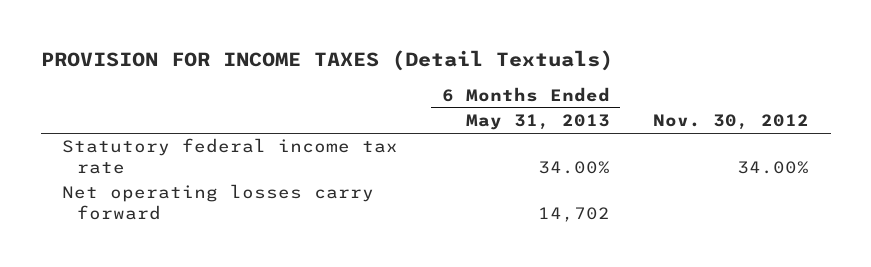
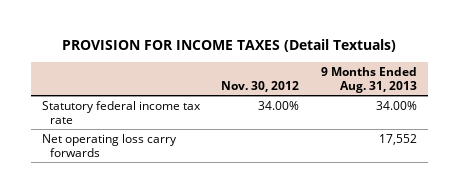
- | 6 Months Ended May 31, 2013 | Nov. 30, 2012
+ | Nov. 30, 2012 | 9 Months Ended Aug. 31, 2013
- Net operating losses carry forward | 14,702 |
+ Net operating loss carry forwards | | 17,552

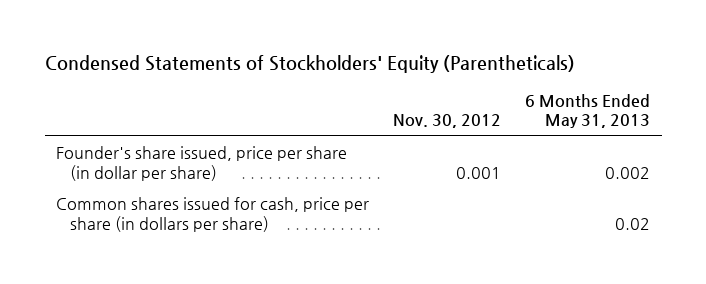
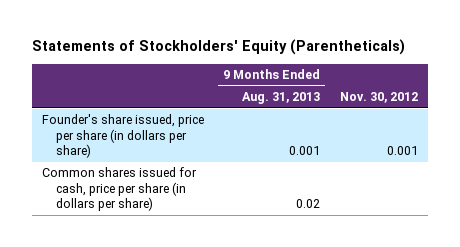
- Condensed Statements of Stockholders' Equity (Parentheticals)
+ Statements of Stockholders' Equity (Parentheticals)
- | Nov. 30, 2012 | 6 Months Ended May 31, 2013
+ | 9 Months Ended Aug. 31, 2013 | Nov. 30, 2012
- Founder's share issued, price per share (in dollar per share) | 0.001 | 0.002
+ Founder's share issued, price per share (in dollars per share) | 0.001 | 0.001

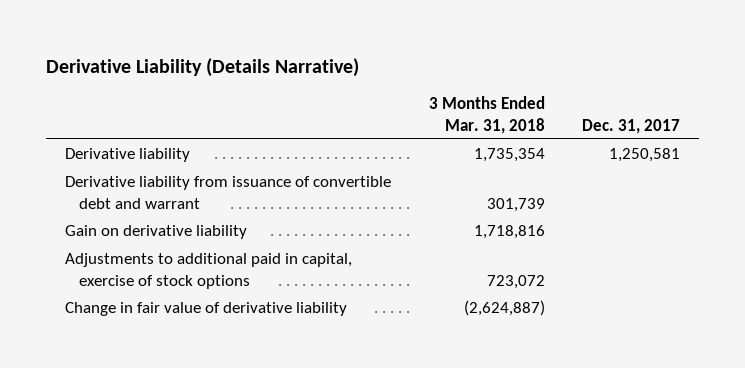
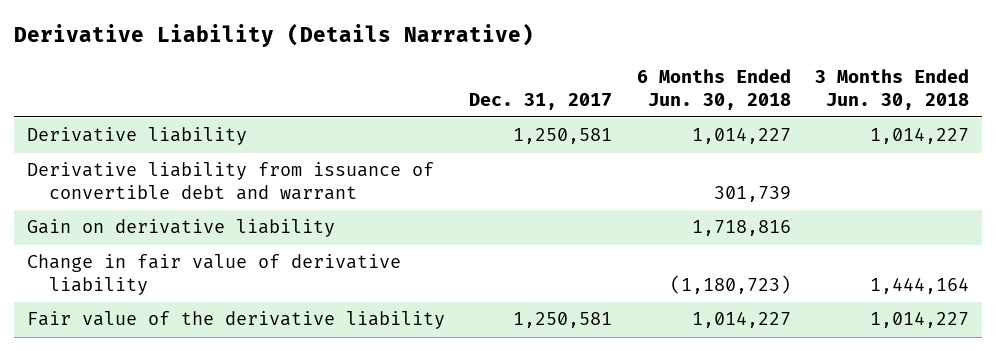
- | 3 Months Ended Mar. 31, 2018 | Dec. 31, 2017
+ | Dec. 31, 2017 | 6 Months Ended Jun. 30, 2018 | 3 Months Ended Jun. 30, 2018
- Adjustments to additional paid in capital, exercise of stock options | 723,072 |
+ Fair value of the derivative liability | 1,250,581 | 1,014,227 | 1,014,227

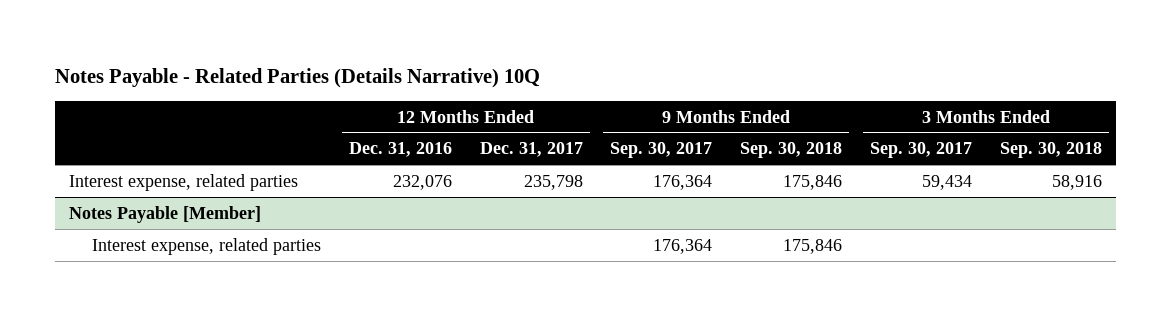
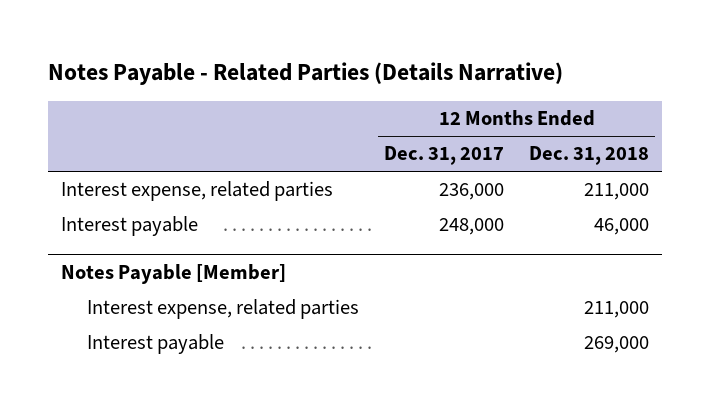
- Notes Payable - Related Parties (Details Narrative) 10Q
+ Notes Payable - Related Parties (Details Narrative)
- | 12 Months Ended Dec. 31, 2016 | 12 Months Ended Dec. 31, 2017 | 9 Months Ended Sep. 30, 2017 | 9 Months Ended Sep. 30, 2018 | 3 Months Ended Sep. 30, 2017 | 3 Months Ended Sep. 30, 2018
+ | 12 Months Ended Dec. 31, 2017 | 12 Months Ended Dec. 31, 2018
- Interest expense, related parties | 232,076 | 235,798 | 176,364 | 175,846 | 59,434 | 58,916
+ Interest expense, related parties | 236,000 | 211,000
+ Interest payable | 248,000 | 46,000
@ Notes Payable [Member]
+ Interest payable | | 269,000

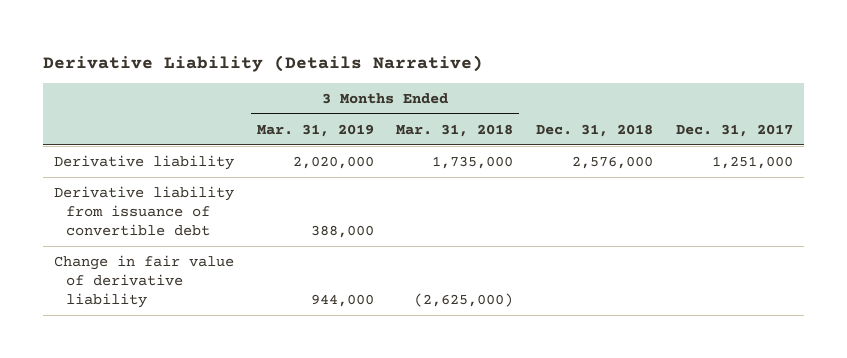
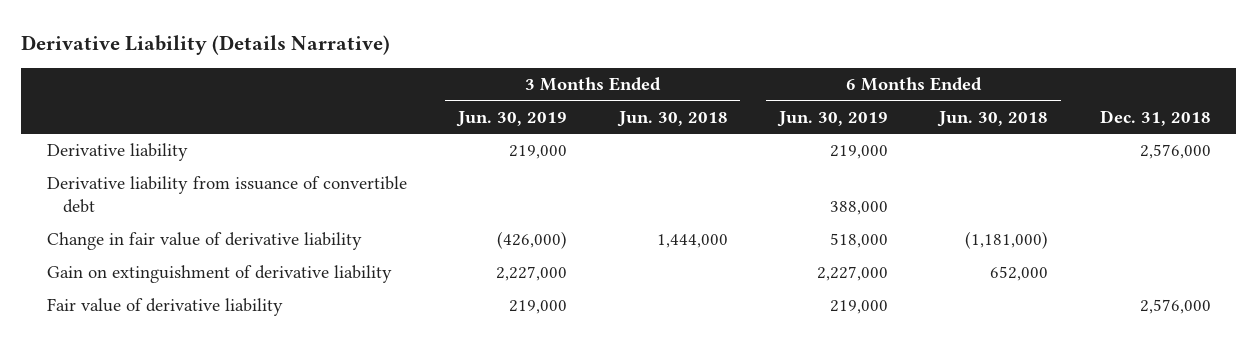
- | 3 Months Ended Mar. 31, 2019 | 3 Months Ended Mar. 31, 2018 | Dec. 31, 2018 | Dec. 31, 2017
+ | 3 Months Ended Jun. 30, 2019 | 3 Months Ended Jun. 30, 2018 | 6 Months Ended Jun. 30, 2019 | 6 Months Ended Jun. 30, 2018 | Dec. 31, 2018
+ Gain on extinguishment of derivative liability | 2,227,000 | | 2,227,000 | 652,000 |
+ Fair value of derivative liability | 219,000 | | 219,000 | | 2,576,000

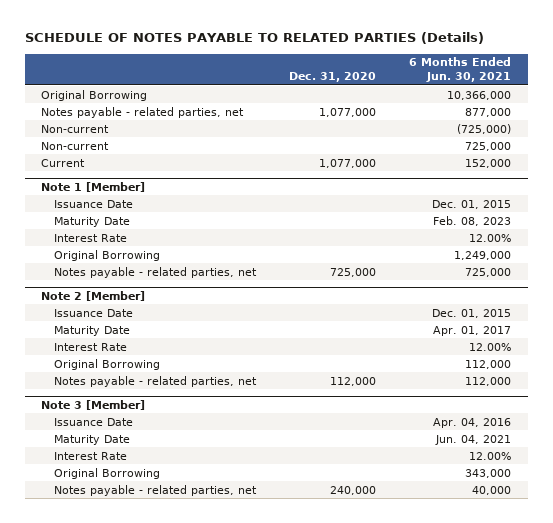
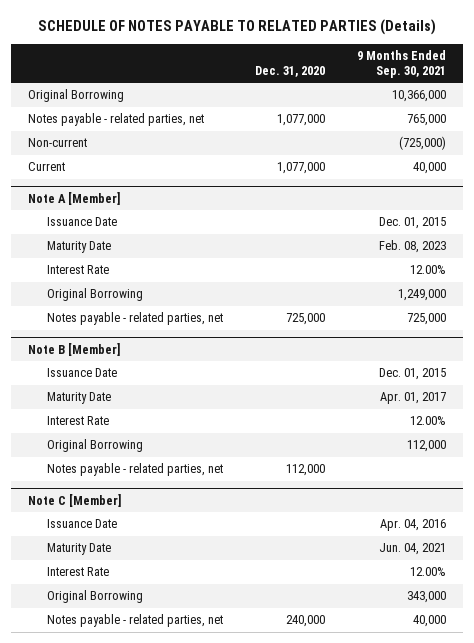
- | Dec. 31, 2020 | 6 Months Ended Jun. 30, 2021
+ | Dec. 31, 2020 | 9 Months Ended Sep. 30, 2021
- Non-current | | 725,000
- Note 1 [Member]
+ Note A [Member]
- Note 2 [Member]
+ Note B [Member]
- Note 3 [Member]
+ Note C [Member]

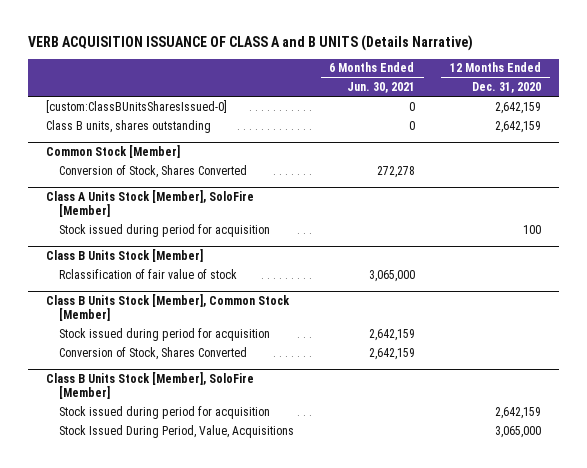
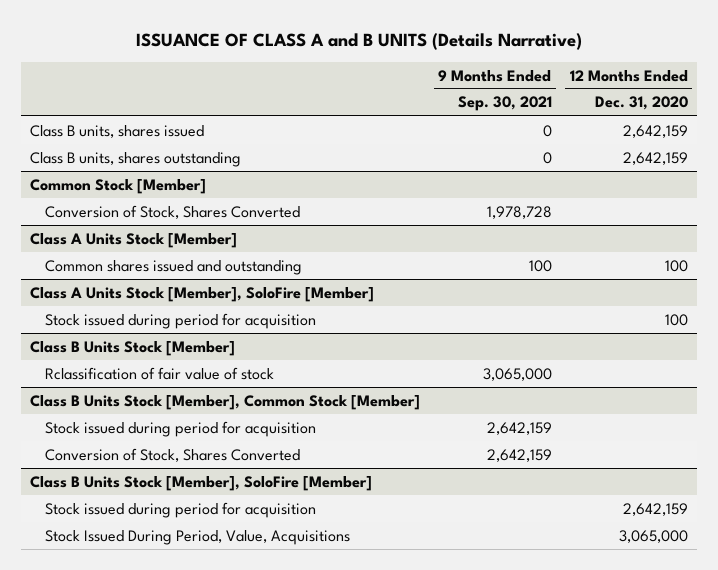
- VERB ACQUISITION ISSUANCE OF CLASS A and B UNITS (Details Narrative)
+ ISSUANCE OF CLASS A and B UNITS (Details Narrative)
- | 6 Months Ended Jun. 30, 2021 | 12 Months Ended Dec. 31, 2020
+ | 9 Months Ended Sep. 30, 2021 | 12 Months Ended Dec. 31, 2020
- [custom:ClassBUnitsSharesIssued-0] | 0 | 2,642,159
+ Class B units, shares issued | 0 | 2,642,159
+ Class A Units Stock [Member]
+ Common shares issued and outstanding | 100 | 100

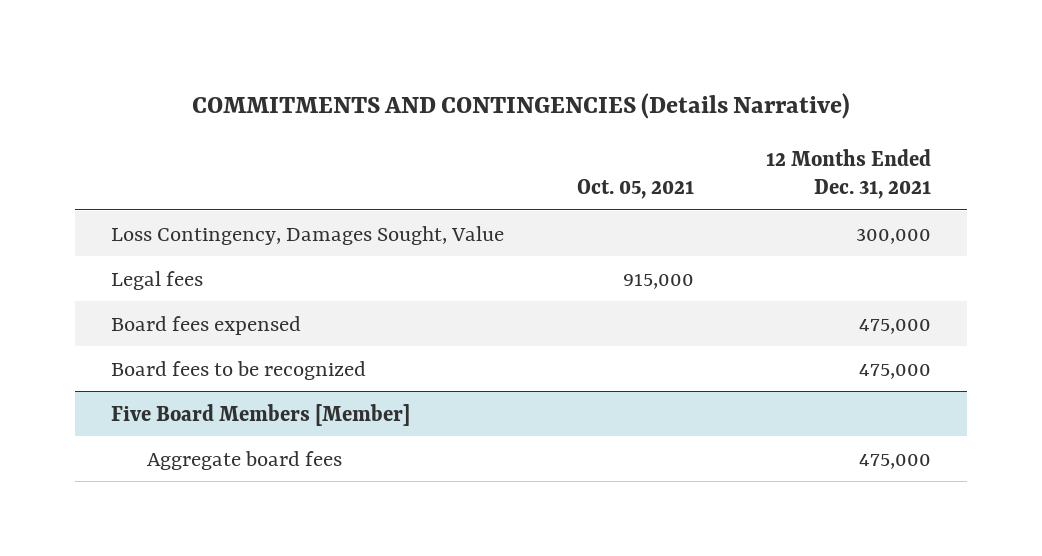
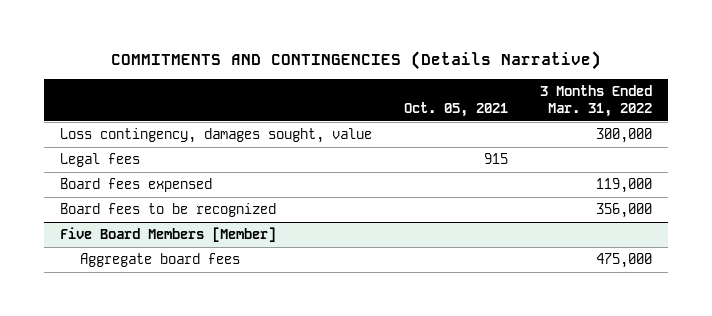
- | Oct. 05, 2021 | 12 Months Ended Dec. 31, 2021
+ | Oct. 05, 2021 | 3 Months Ended Mar. 31, 2022
- Loss Contingency, Damages Sought, Value | | 300,000
- Legal fees | 915,000 |
+ Loss contingency, damages sought, value | | 300,000
+ Legal fees | 915 |

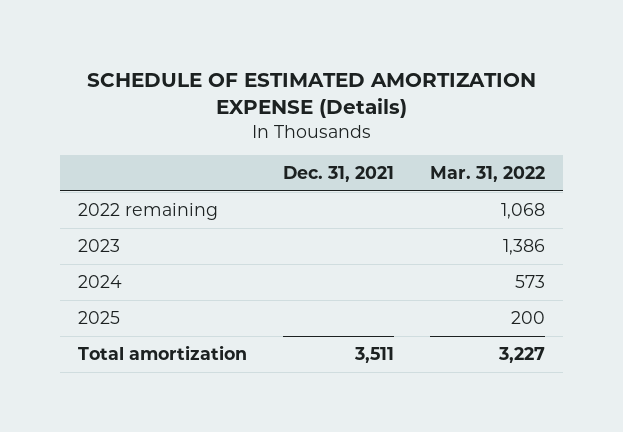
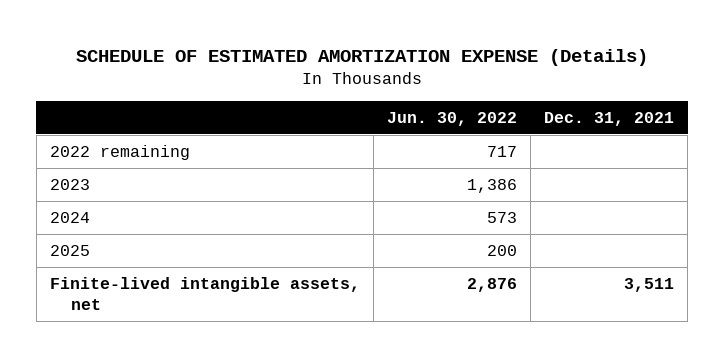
- | Dec. 31, 2021 | Mar. 31, 2022
+ | Jun. 30, 2022 | Dec. 31, 2021
- Total amortization | 3,511 | 3,227
+ Finite-lived intangible assets, net | 2,876 | 3,511

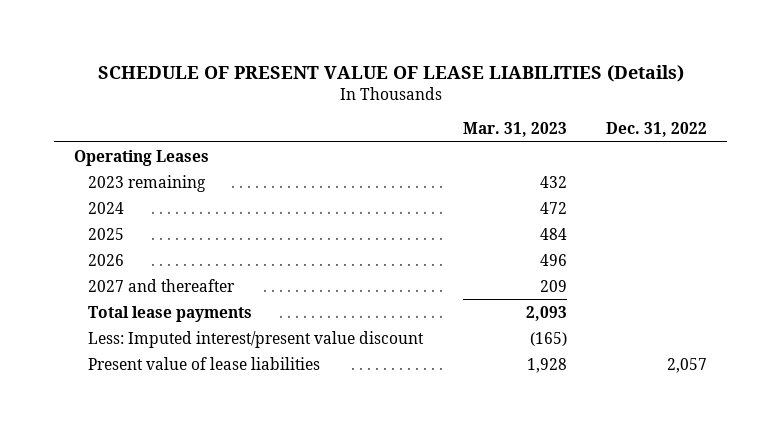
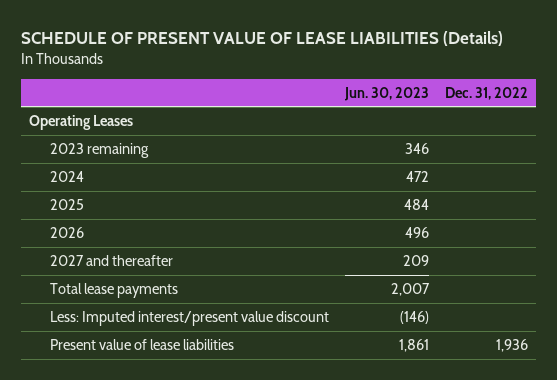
- | Mar. 31, 2023 | Dec. 31, 2022
+ | Jun. 30, 2023 | Dec. 31, 2022
- Present value of lease liabilities | 1,928 | 2,057
+ Present value of lease liabilities | 1,861 | 1,936

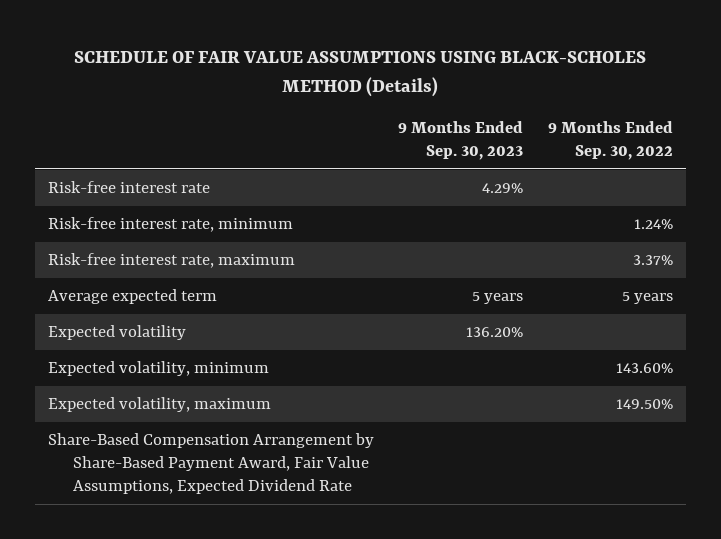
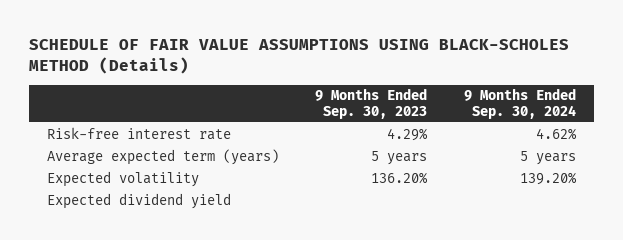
- | 9 Months Ended Sep. 30, 2023 | 9 Months Ended Sep. 30, 2022
+ | 9 Months Ended Sep. 30, 2023 | 9 Months Ended Sep. 30, 2024
- Risk-free interest rate, minimum | | 1.24%
- Risk-free interest rate, maximum | | 3.37%
- Average expected term | 5 years | 5 years
+ Average expected term (years) | 5 years | 5 years
- Expected volatility, minimum | | 143.60%
- Expected volatility, maximum | | 149.50%
- Share-Based Compensation Arrangement by Share-Based Payment Award, Fair Value Assumptions, Expected Dividend Rate
+ Expected dividend yield

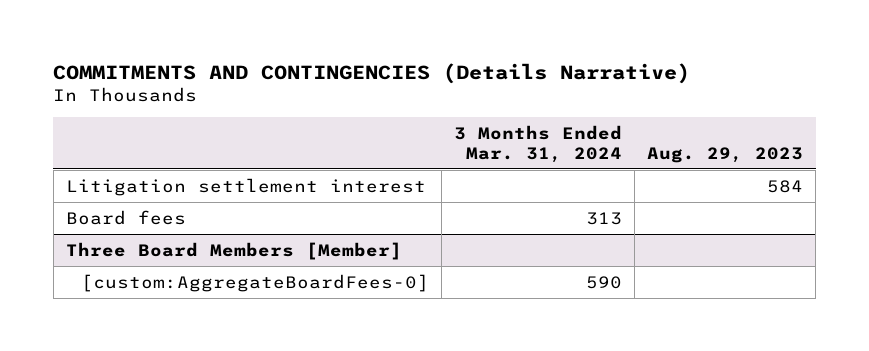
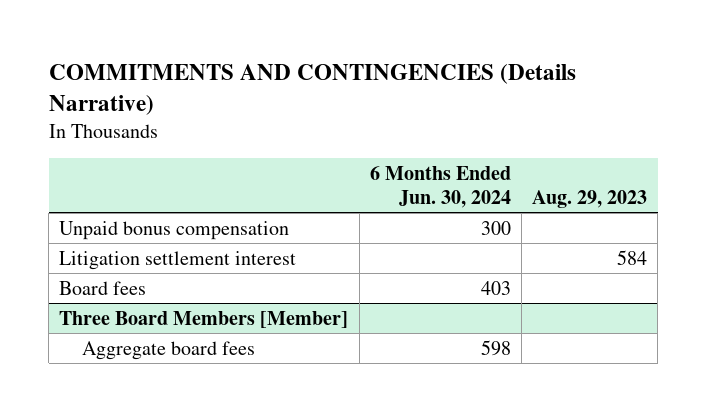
- | 3 Months Ended Mar. 31, 2024 | Aug. 29, 2023
+ | 6 Months Ended Jun. 30, 2024 | Aug. 29, 2023
+ Unpaid bonus compensation | 300 |
@ Three Board Members [Member]
- [custom:AggregateBoardFees-0] | 590 |
+ Aggregate board fees | 598 |

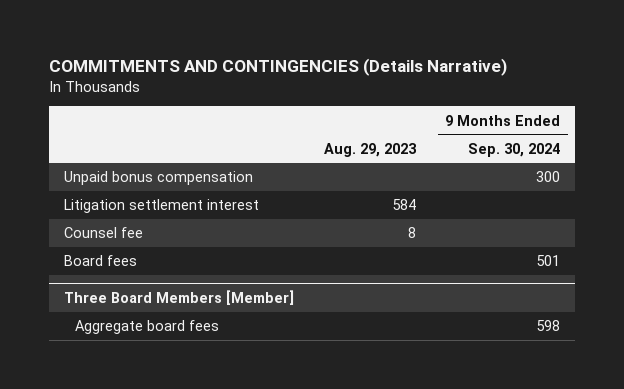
- | 6 Months Ended Jun. 30, 2024 | Aug. 29, 2023
+ | Aug. 29, 2023 | 9 Months Ended Sep. 30, 2024
+ Counsel fee | 8 |

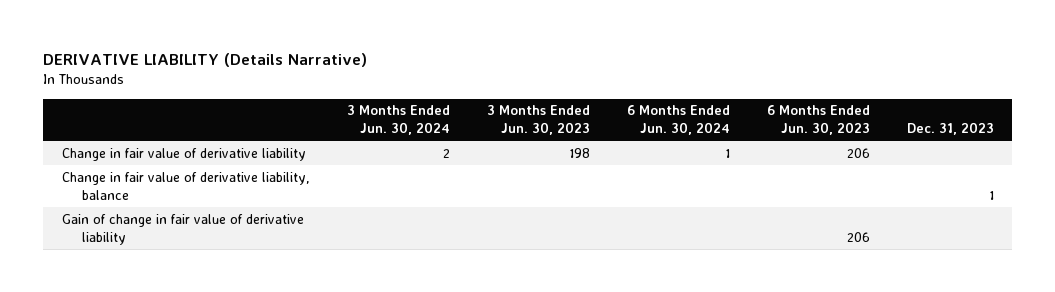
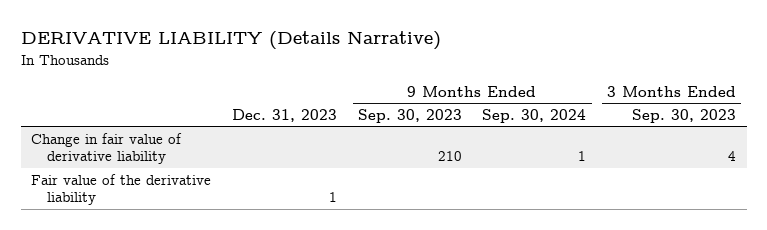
- | 3 Months Ended Jun. 30, 2024 | 3 Months Ended Jun. 30, 2023 | 6 Months Ended Jun. 30, 2024 | 6 Months Ended Jun. 30, 2023 | Dec. 31, 2023
+ | Dec. 31, 2023 | 9 Months Ended Sep. 30, 2023 | 9 Months Ended Sep. 30, 2024 | 3 Months Ended Sep. 30, 2023
- Change in fair value of derivative liability, balance | | | | | 1
- Gain of change in fair value of derivative liability | | | | 206 |
+ Fair value of the derivative liability | 1 | | |

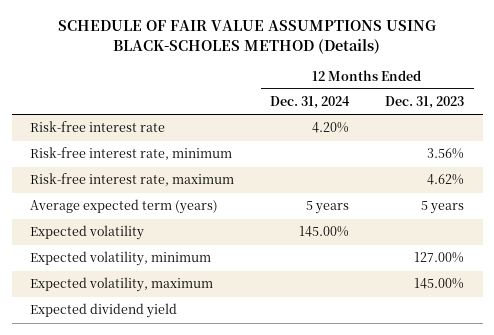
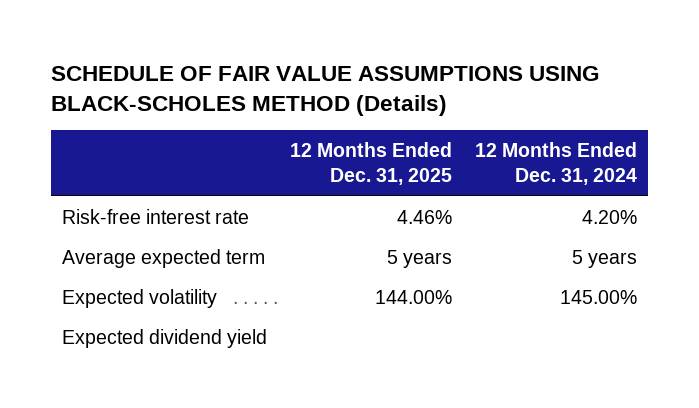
- | 12 Months Ended Dec. 31, 2024 | 12 Months Ended Dec. 31, 2023
+ | 12 Months Ended Dec. 31, 2025 | 12 Months Ended Dec. 31, 2024
- Risk-free interest rate, minimum | | 3.56%
- Risk-free interest rate, maximum | | 4.62%
- Average expected term (years) | 5 years | 5 years
+ Average expected term | 5 years | 5 years
- Expected volatility, minimum | | 127.00%
- Expected volatility, maximum | | 145.00%

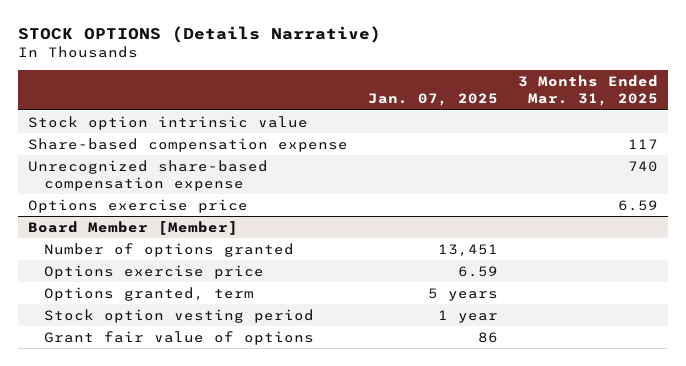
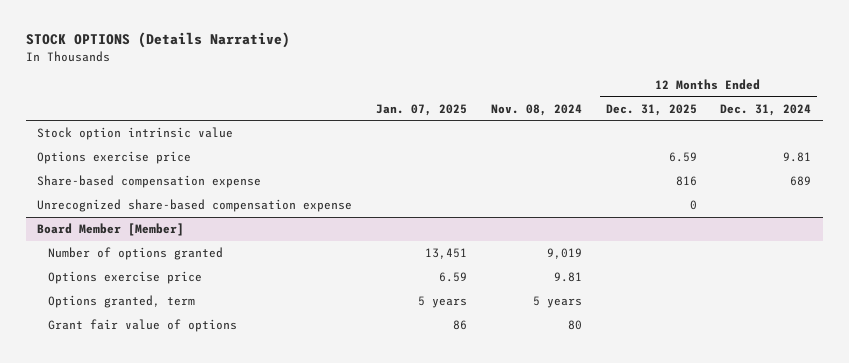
- | Jan. 07, 2025 | 3 Months Ended Mar. 31, 2025
+ | Jan. 07, 2025 | Nov. 08, 2024 | 12 Months Ended Dec. 31, 2025 | 12 Months Ended Dec. 31, 2024
moved up: Options exercise price | | | 6.59 | 9.81
@ Board Member [Member]
- Stock option vesting period | 1 year |

